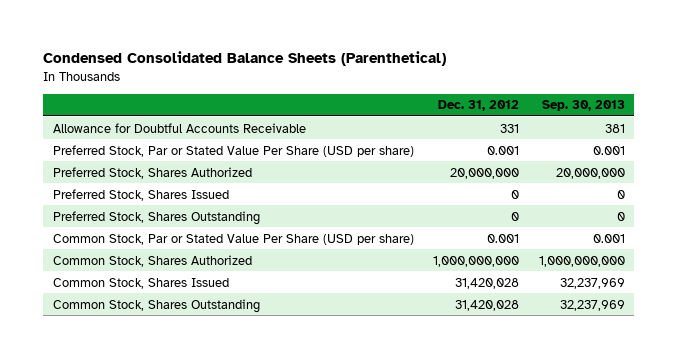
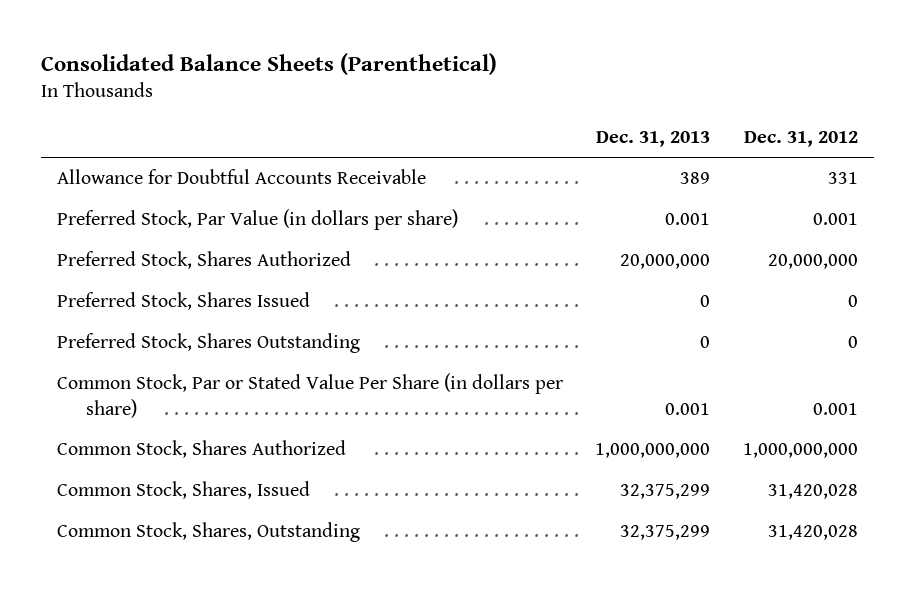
- Condensed Consolidated Balance Sheets (Parenthetical)
+ Consolidated Balance Sheets (Parenthetical)
- | Dec. 31, 2012 | Sep. 30, 2013
+ | Dec. 31, 2013 | Dec. 31, 2012
- Preferred Stock, Par or Stated Value Per Share (USD per share) | 0.001 | 0.001
+ Preferred Stock, Par Value (in dollars per share) | 0.001 | 0.001
- Common Stock, Par or Stated Value Per Share (USD per share) | 0.001 | 0.001
+ Common Stock, Par or Stated Value Per Share (in dollars per share) | 0.001 | 0.001
- Common Stock, Shares Issued | 31,420,028 | 32,237,969
- Common Stock, Shares Outstanding | 31,420,028 | 32,237,969
+ Common Stock, Shares, Issued | 32,375,299 | 31,420,028
+ Common Stock, Shares, Outstanding | 32,375,299 | 31,420,028

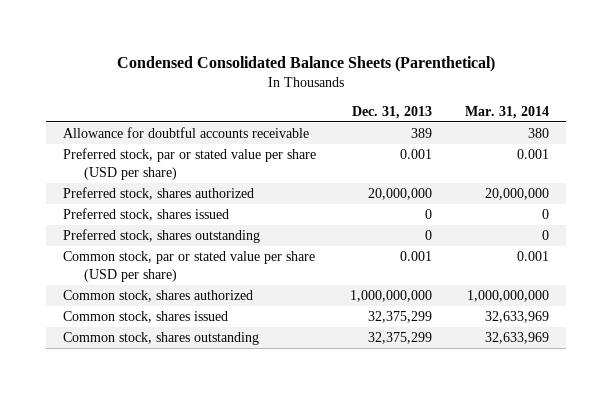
- Consolidated Balance Sheets (Parenthetical)
+ Condensed Consolidated Balance Sheets (Parenthetical)
- | Dec. 31, 2013 | Dec. 31, 2012
+ | Dec. 31, 2013 | Mar. 31, 2014
- Allowance for Doubtful Accounts Receivable | 389 | 331
- Preferred Stock, Par Value (in dollars per share) | 0.001 | 0.001
- Preferred Stock, Shares Authorized | 20,000,000 | 20,000,000
- Preferred Stock, Shares Issued | 0 | 0
- Preferred Stock, Shares Outstanding | 0 | 0
- Common Stock, Par or Stated Value Per Share (in dollars per share) | 0.001 | 0.001
- Common Stock, Shares Authorized | 1,000,000,000 | 1,000,000,000
- Common Stock, Shares, Issued | 32,375,299 | 31,420,028
- Common Stock, Shares, Outstanding | 32,375,299 | 31,420,028
+ Allowance for doubtful accounts receivable | 389 | 380
+ Preferred stock, par or stated value per share (USD per share) | 0.001 | 0.001
+ Preferred stock, shares authorized | 20,000,000 | 20,000,000
+ Preferred stock, shares issued | 0 | 0
+ Preferred stock, shares outstanding | 0 | 0
+ Common stock, par or stated value per share (USD per share) | 0.001 | 0.001
+ Common stock, shares authorized | 1,000,000,000 | 1,000,000,000
+ Common stock, shares issued | 32,375,299 | 32,633,969
+ Common stock, shares outstanding | 32,375,299 | 32,633,969

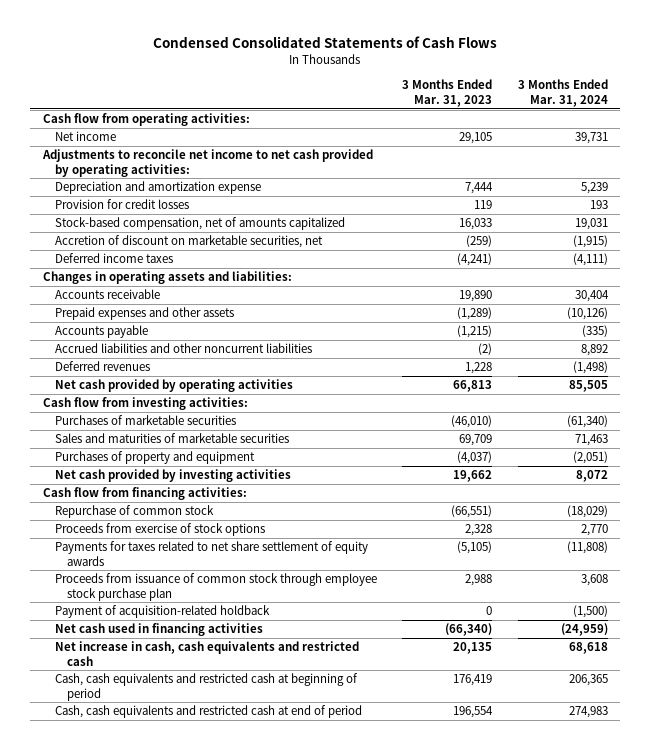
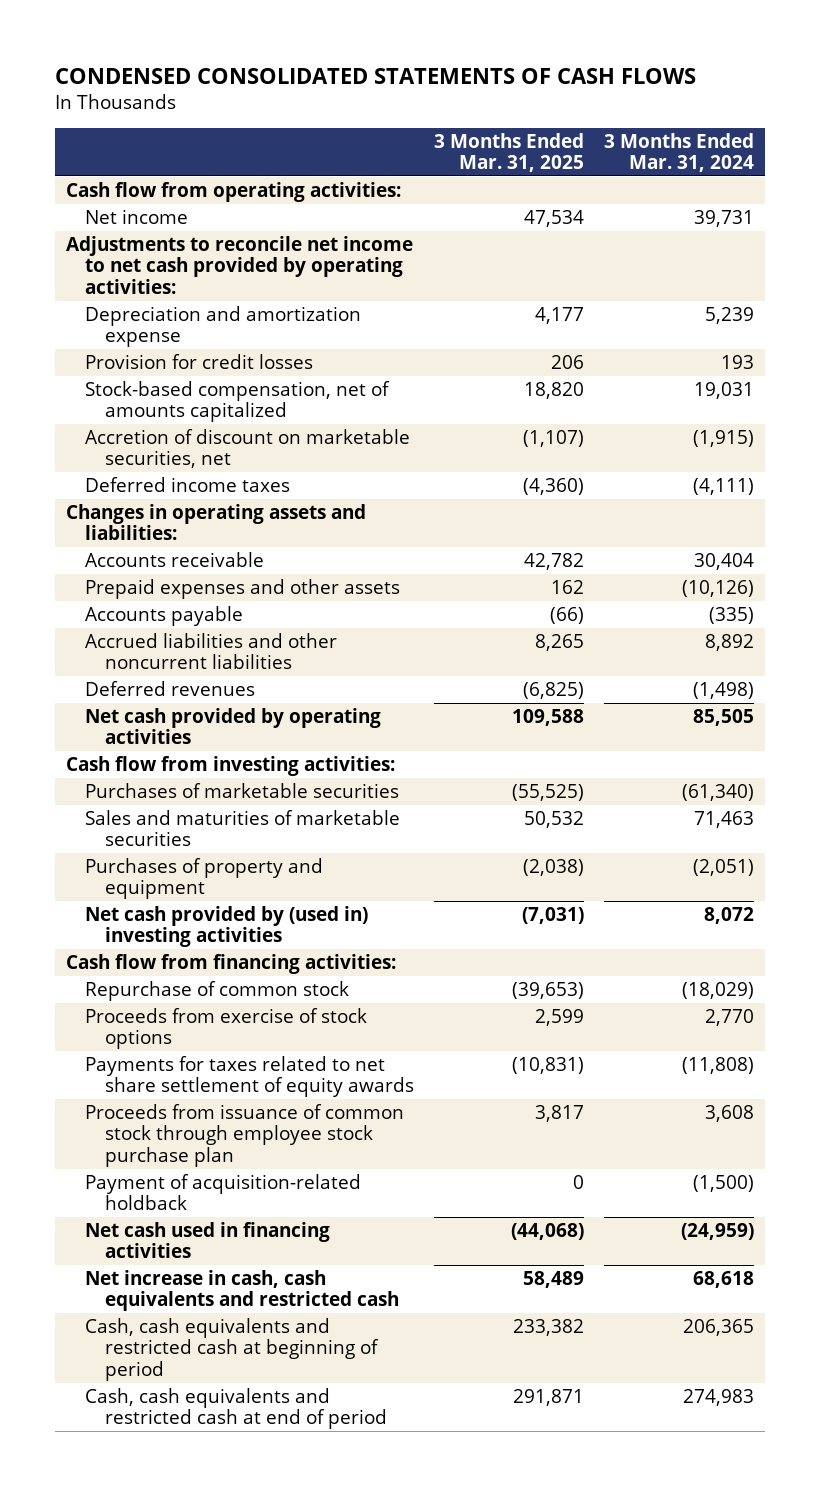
- Condensed Consolidated Statements of Cash Flows
+ CONDENSED CONSOLIDATED STATEMENTS OF CASH FLOWS
- | 3 Months Ended Mar. 31, 2023 | 3 Months Ended Mar. 31, 2024
+ | 3 Months Ended Mar. 31, 2025 | 3 Months Ended Mar. 31, 2024
- Net cash provided by investing activities | 19,662 | 8,072
+ Net cash provided by (used in) investing activities | (7,031) | 8,072

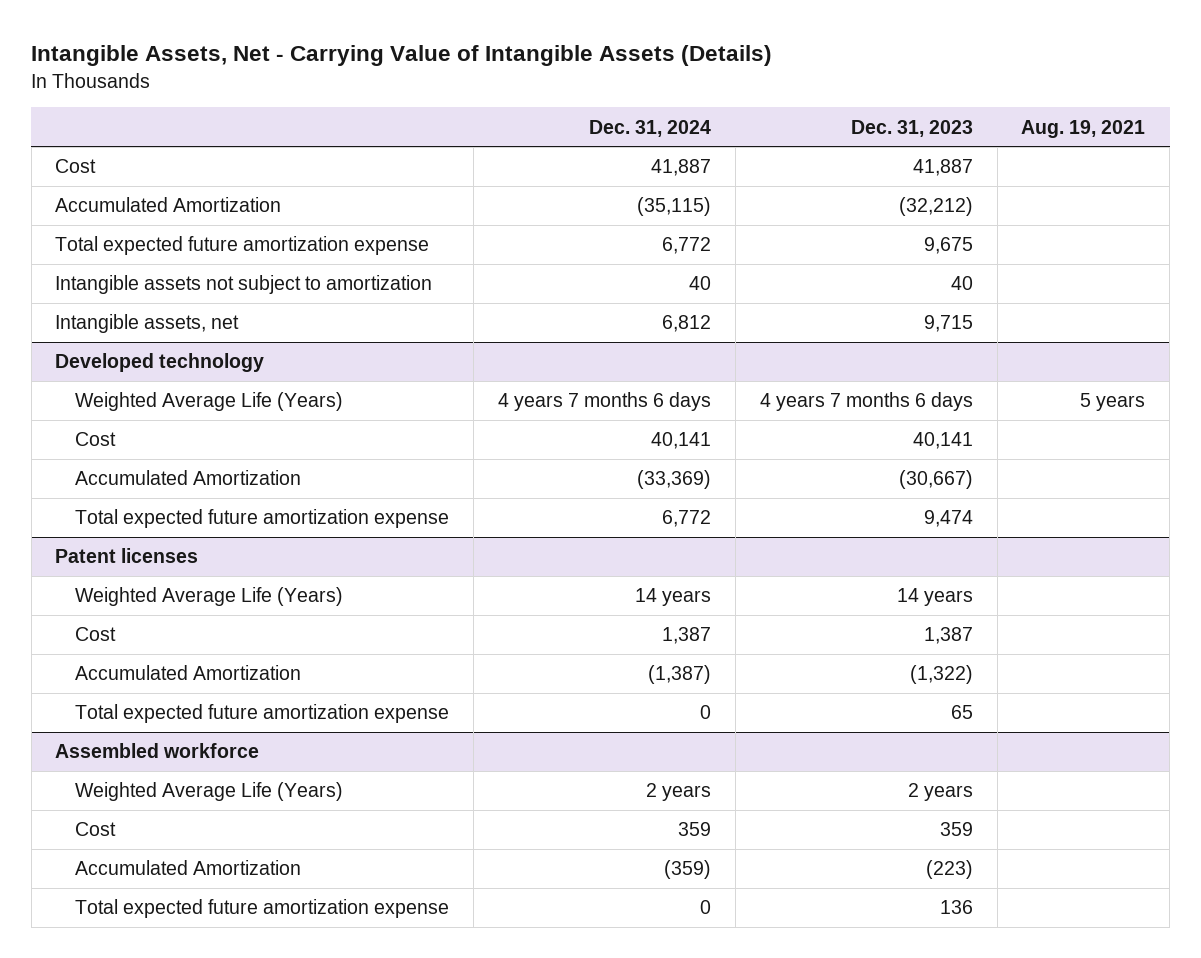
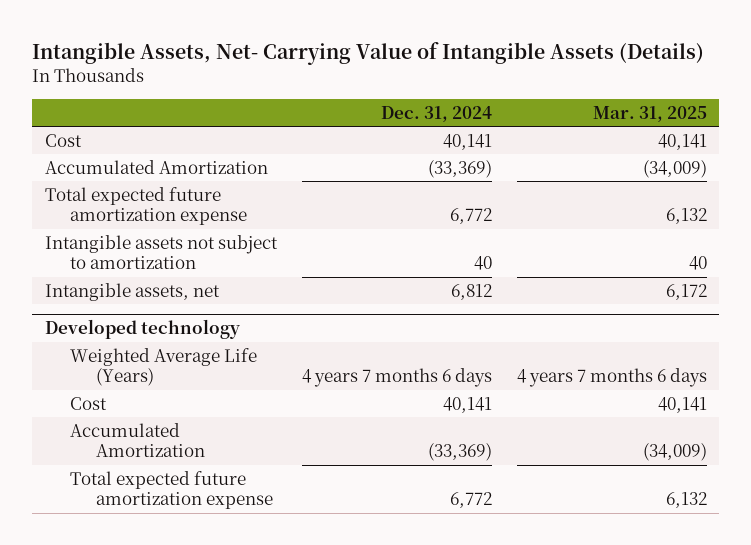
- Intangible Assets, Net - Carrying Value of Intangible Assets (Details)
+ Intangible Assets, Net- Carrying Value of Intangible Assets (Details)
- | Dec. 31, 2024 | Dec. 31, 2023 | Aug. 19, 2021
+ | Dec. 31, 2024 | Mar. 31, 2025
- Cost | 41,887 | 41,887 |
- Accumulated Amortization | (35,115) | (32,212) |
+ Cost | 40,141 | 40,141
+ Accumulated Amortization | (33,369) | (34,009)
- Patent licenses
- Weighted Average Life (Years) | 14 years | 14 years |
- Cost | 1,387 | 1,387 |
- Accumulated Amortization | (1,387) | (1,322) |
- Total expected future amortization expense | 0 | 65 |
- Assembled workforce
- Weighted Average Life (Years) | 2 years | 2 years |
- Cost | 359 | 359 |
- Accumulated Amortization | (359) | (223) |
- Total expected future amortization expense | 0 | 136 |

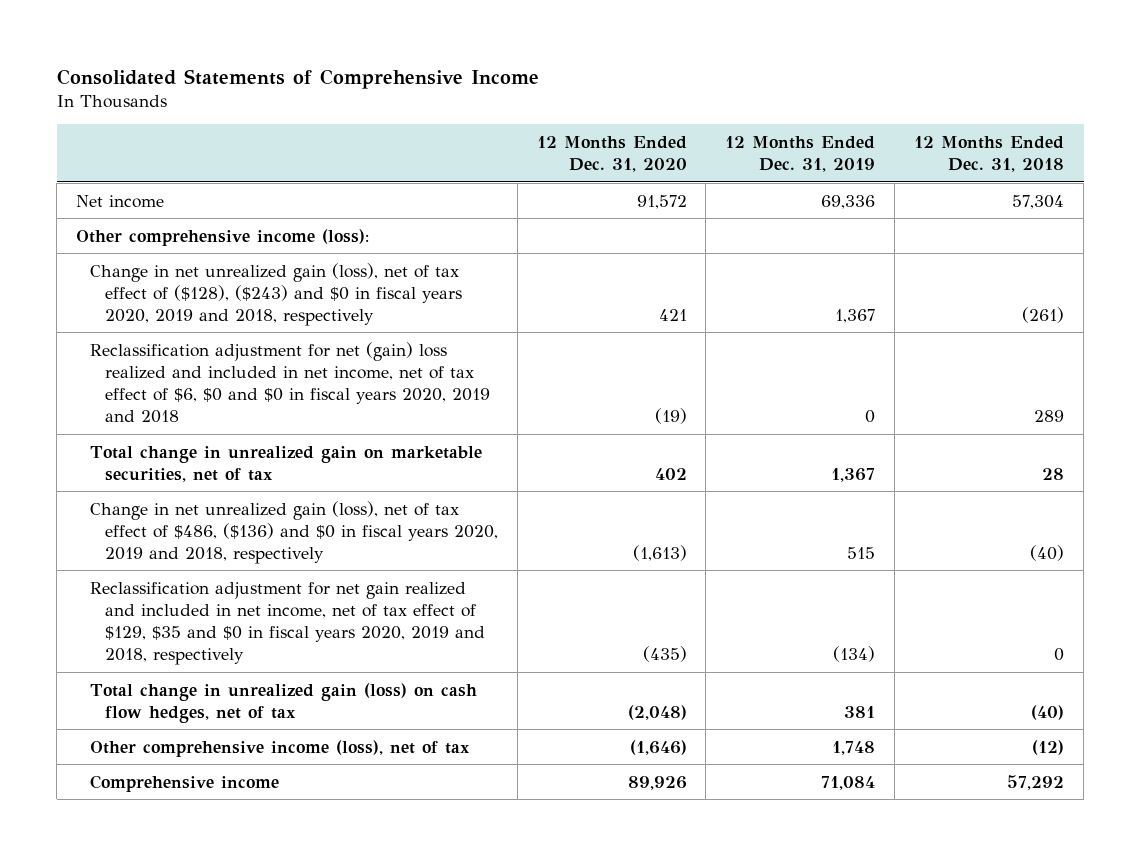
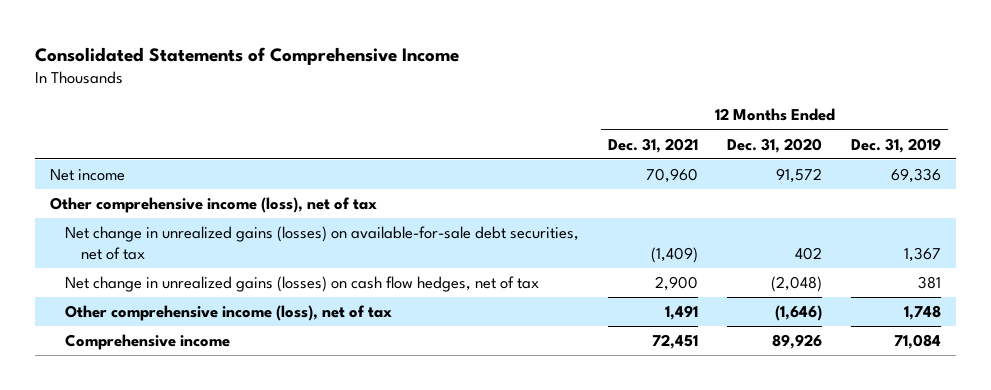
- | 12 Months Ended Dec. 31, 2020 | 12 Months Ended Dec. 31, 2019 | 12 Months Ended Dec. 31, 2018
+ | 12 Months Ended Dec. 31, 2021 | 12 Months Ended Dec. 31, 2020 | 12 Months Ended Dec. 31, 2019
- Other comprehensive income (loss):
- Change in net unrealized gain (loss), net of tax effect of ($128), ($243) and $0 in fiscal years 2020, 2019 and 2018, respectively | 421 | 1,367 | (261)
- Reclassification adjustment for net (gain) loss realized and included in net income, net of tax effect of $6, $0 and $0 in fiscal years 2020, 2019 and 2018 | (19) | 0 | 289
- Total change in unrealized gain on marketable securities, net of tax | 402 | 1,367 | 28
- Change in net unrealized gain (loss), net of tax effect of $486, ($136) and $0 in fiscal years 2020, 2019 and 2018, respectively | (1,613) | 515 | (40)
- Reclassification adjustment for net gain realized and included in net income, net of tax effect of $129, $35 and $0 in fiscal years 2020, 2019 and 2018, respectively | (435) | (134) | 0
- Total change in unrealized gain (loss) on cash flow hedges, net of tax | (2,048) | 381 | (40)
+ Other comprehensive income (loss), net of tax
+ Net change in unrealized gains (losses) on available-for-sale debt securities, net of tax | (1,409) | 402 | 1,367
+ Net change in unrealized gains (losses) on cash flow hedges, net of tax | 2,900 | (2,048) | 381

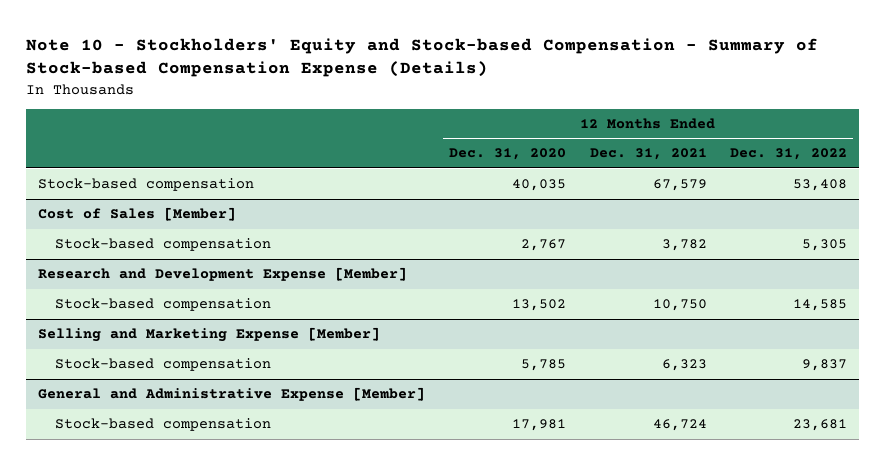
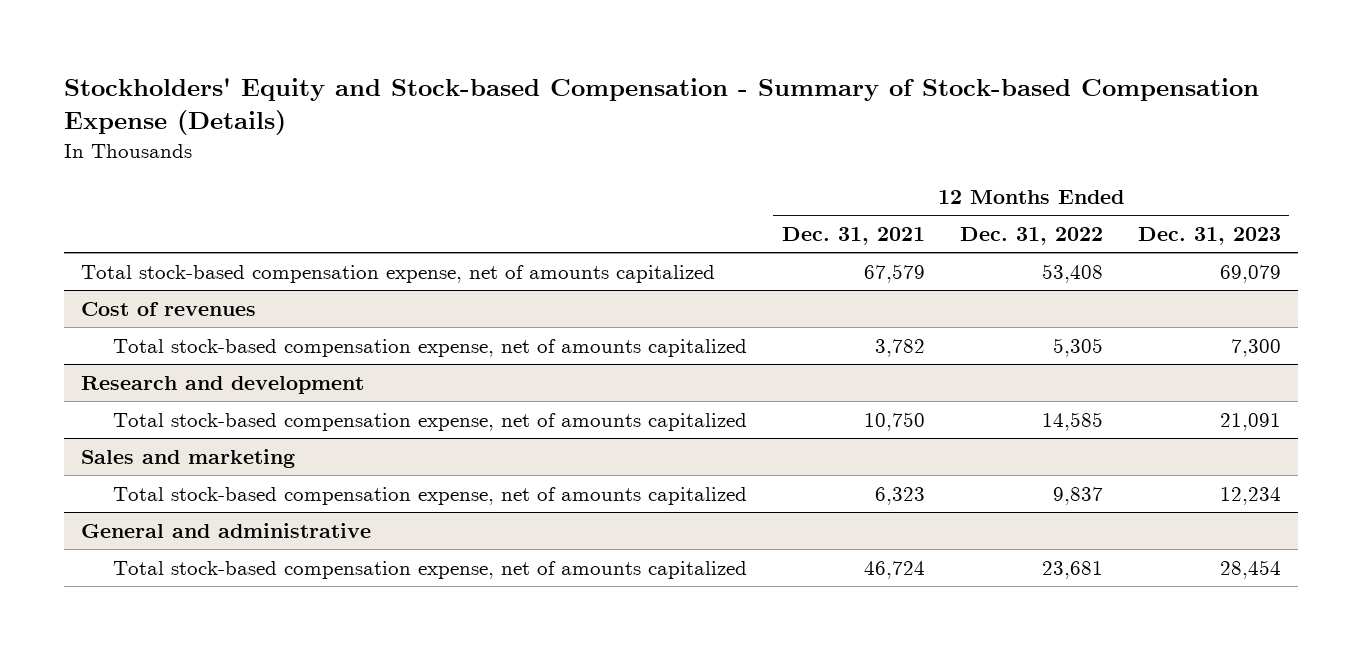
- Note 10 - Stockholders' Equity and Stock-based Compensation - Summary of Stock-based Compensation Expense (Details)
+ Stockholders' Equity and Stock-based Compensation - Summary of Stock-based Compensation Expense (Details)
- | 12 Months Ended Dec. 31, 2020 | 12 Months Ended Dec. 31, 2021 | 12 Months Ended Dec. 31, 2022
+ | 12 Months Ended Dec. 31, 2021 | 12 Months Ended Dec. 31, 2022 | 12 Months Ended Dec. 31, 2023
- Stock-based compensation | 40,035 | 67,579 | 53,408
- Cost of Sales [Member]
- Stock-based compensation | 2,767 | 3,782 | 5,305
- Research and Development Expense [Member]
- Stock-based compensation | 13,502 | 10,750 | 14,585
- Selling and Marketing Expense [Member]
- Stock-based compensation | 5,785 | 6,323 | 9,837
- General and Administrative Expense [Member]
- Stock-based compensation | 17,981 | 46,724 | 23,681
+ Total stock-based compensation expense, net of amounts capitalized | 67,579 | 53,408 | 69,079
+ Cost of revenues
+ Total stock-based compensation expense, net of amounts capitalized | 3,782 | 5,305 | 7,300
+ Research and development
+ Total stock-based compensation expense, net of amounts capitalized | 10,750 | 14,585 | 21,091
+ Sales and marketing
+ Total stock-based compensation expense, net of amounts capitalized | 6,323 | 9,837 | 12,234
+ General and administrative
+ Total stock-based compensation expense, net of amounts capitalized | 46,724 | 23,681 | 28,454

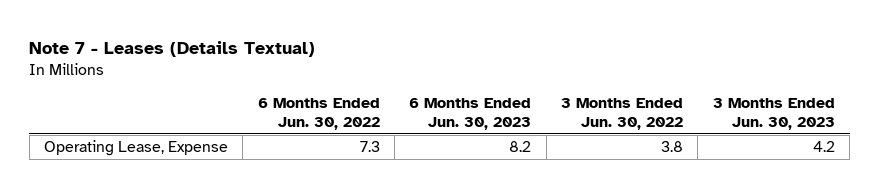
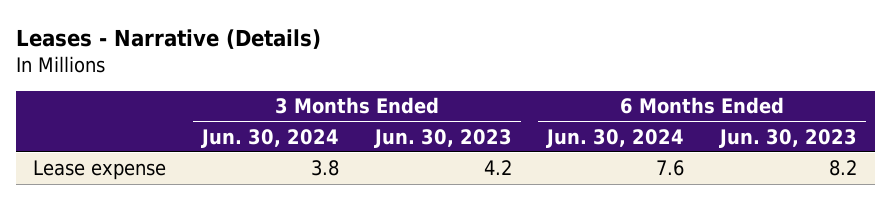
- Note 7 - Leases (Details Textual)
+ Leases - Narrative (Details)
- | 6 Months Ended Jun. 30, 2022 | 6 Months Ended Jun. 30, 2023 | 3 Months Ended Jun. 30, 2022 | 3 Months Ended Jun. 30, 2023
+ | 3 Months Ended Jun. 30, 2024 | 3 Months Ended Jun. 30, 2023 | 6 Months Ended Jun. 30, 2024 | 6 Months Ended Jun. 30, 2023
- Operating Lease, Expense | 7.3 | 8.2 | 3.8 | 4.2
+ Lease expense | 3.8 | 4.2 | 7.6 | 8.2

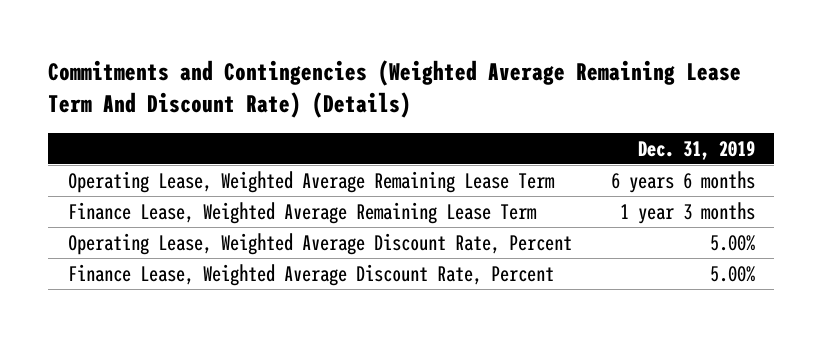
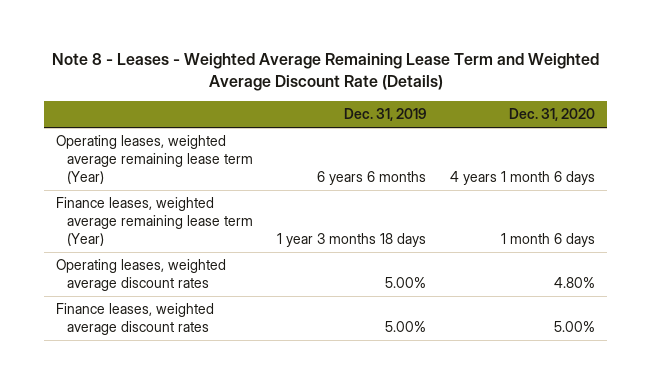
- Commitments and Contingencies (Weighted Average Remaining Lease Term And Discount Rate) (Details)
+ Note 8 - Leases - Weighted Average Remaining Lease Term and Weighted Average Discount Rate (Details)
- | Dec. 31, 2019
+ | Dec. 31, 2019 | Dec. 31, 2020
- Operating Lease, Weighted Average Remaining Lease Term | 6 years 6 months
- Finance Lease, Weighted Average Remaining Lease Term | 1 year 3 months
- Operating Lease, Weighted Average Discount Rate, Percent | 5.00%
- Finance Lease, Weighted Average Discount Rate, Percent | 5.00%
+ Operating leases, weighted average remaining lease term (Year) | 6 years 6 months | 4 years 1 month 6 days
+ Finance leases, weighted average remaining lease term (Year) | 1 year 3 months 18 days | 1 month 6 days
+ Operating leases, weighted average discount rates | 5.00% | 4.80%
+ Finance leases, weighted average discount rates | 5.00% | 5.00%

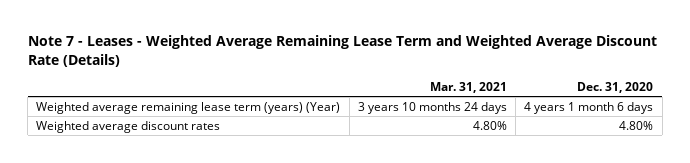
- Note 8 - Leases - Weighted Average Remaining Lease Term and Weighted Average Discount Rate (Details)
+ Note 7 - Leases - Weighted Average Remaining Lease Term and Weighted Average Discount Rate (Details)
- | Dec. 31, 2019 | Dec. 31, 2020
+ | Mar. 31, 2021 | Dec. 31, 2020
- Operating leases, weighted average remaining lease term (Year) | 6 years 6 months | 4 years 1 month 6 days
- Finance leases, weighted average remaining lease term (Year) | 1 year 3 months 18 days | 1 month 6 days
- Operating leases, weighted average discount rates | 5.00% | 4.80%
- Finance leases, weighted average discount rates | 5.00% | 5.00%
+ Weighted average remaining lease term (years) (Year) | 3 years 10 months 24 days | 4 years 1 month 6 days
+ Weighted average discount rates | 4.80% | 4.80%

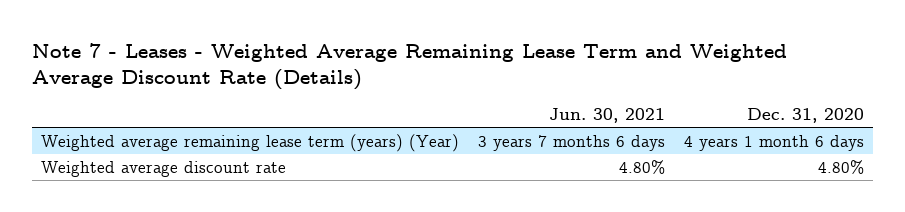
- | Mar. 31, 2021 | Dec. 31, 2020
+ | Jun. 30, 2021 | Dec. 31, 2020
- Weighted average discount rates | 4.80% | 4.80%
+ Weighted average discount rate | 4.80% | 4.80%

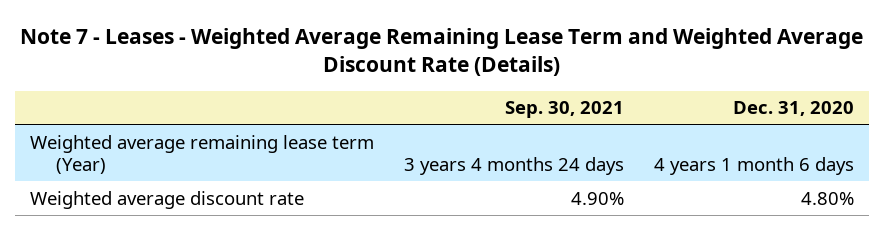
- | Jun. 30, 2021 | Dec. 31, 2020
+ | Sep. 30, 2021 | Dec. 31, 2020
- Weighted average remaining lease term (years) (Year) | 3 years 7 months 6 days | 4 years 1 month 6 days
+ Weighted average remaining lease term (Year) | 3 years 4 months 24 days | 4 years 1 month 6 days

